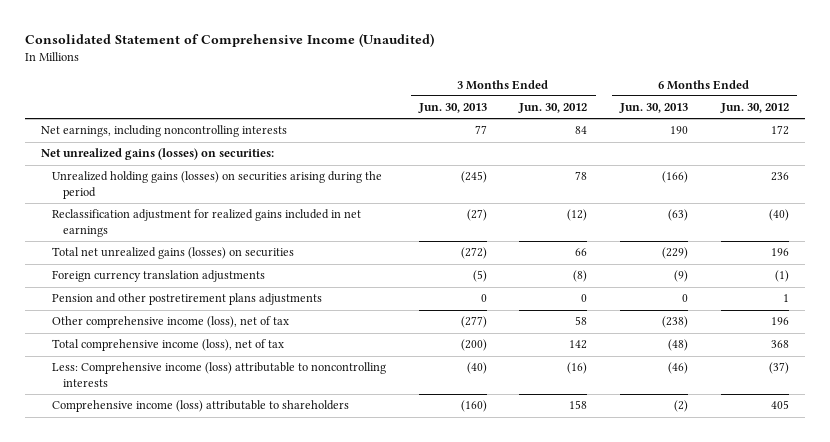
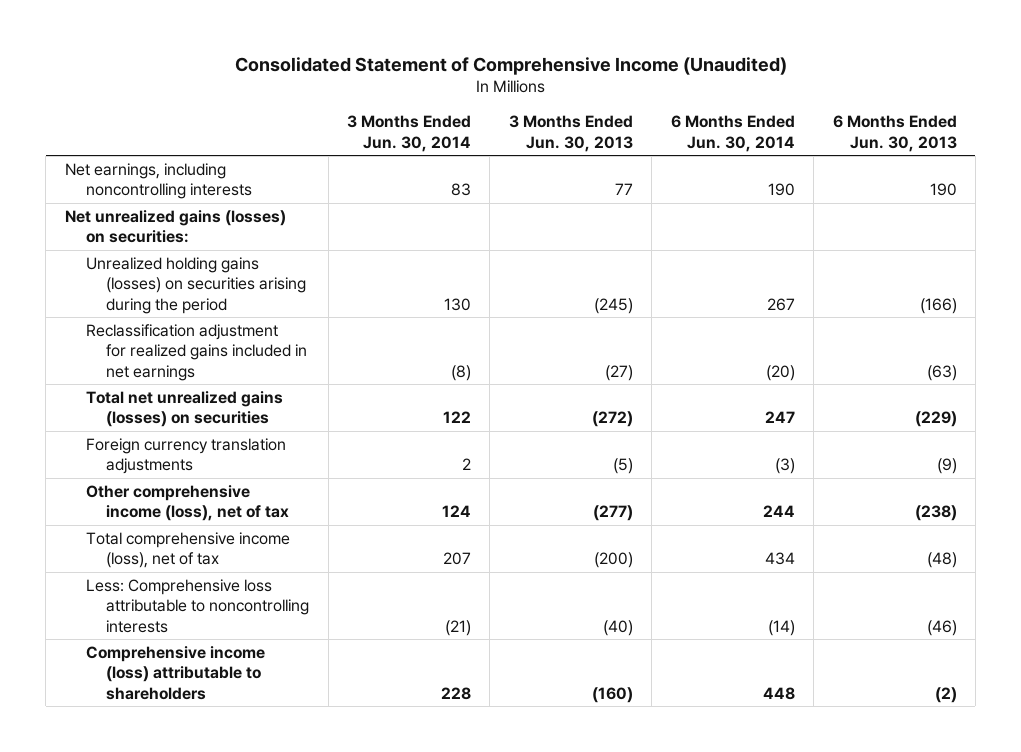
- | 3 Months Ended Jun. 30, 2013 | 3 Months Ended Jun. 30, 2012 | 6 Months Ended Jun. 30, 2013 | 6 Months Ended Jun. 30, 2012
+ | 3 Months Ended Jun. 30, 2014 | 3 Months Ended Jun. 30, 2013 | 6 Months Ended Jun. 30, 2014 | 6 Months Ended Jun. 30, 2013
- Pension and other postretirement plans adjustments | 0 | 0 | 0 | 1
- Less: Comprehensive income (loss) attributable to noncontrolling interests | (40) | (16) | (46) | (37)
+ Less: Comprehensive loss attributable to noncontrolling interests | (21) | (40) | (14) | (46)

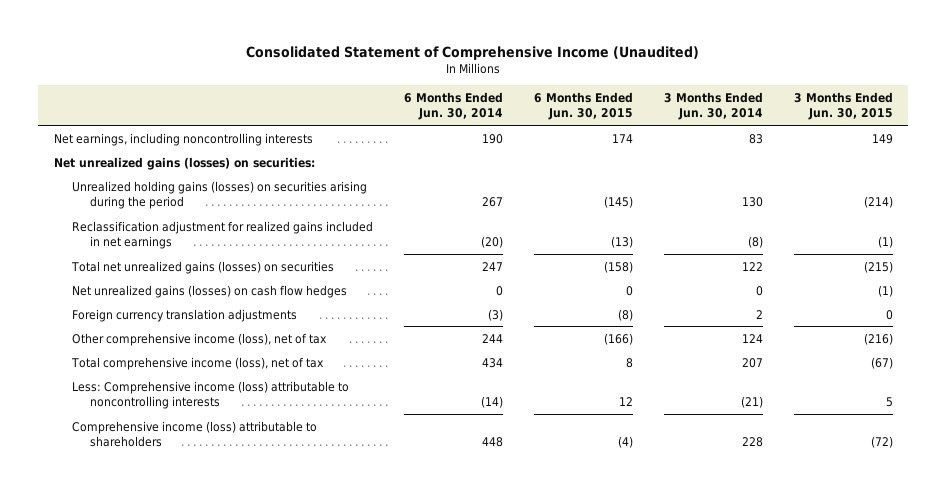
- | 3 Months Ended Jun. 30, 2014 | 3 Months Ended Jun. 30, 2013 | 6 Months Ended Jun. 30, 2014 | 6 Months Ended Jun. 30, 2013
+ | 6 Months Ended Jun. 30, 2014 | 6 Months Ended Jun. 30, 2015 | 3 Months Ended Jun. 30, 2014 | 3 Months Ended Jun. 30, 2015
+ Net unrealized gains (losses) on cash flow hedges | 0 | 0 | 0 | (1)
- Less: Comprehensive loss attributable to noncontrolling interests | (21) | (40) | (14) | (46)
+ Less: Comprehensive income (loss) attributable to noncontrolling interests | (14) | 12 | (21) | 5

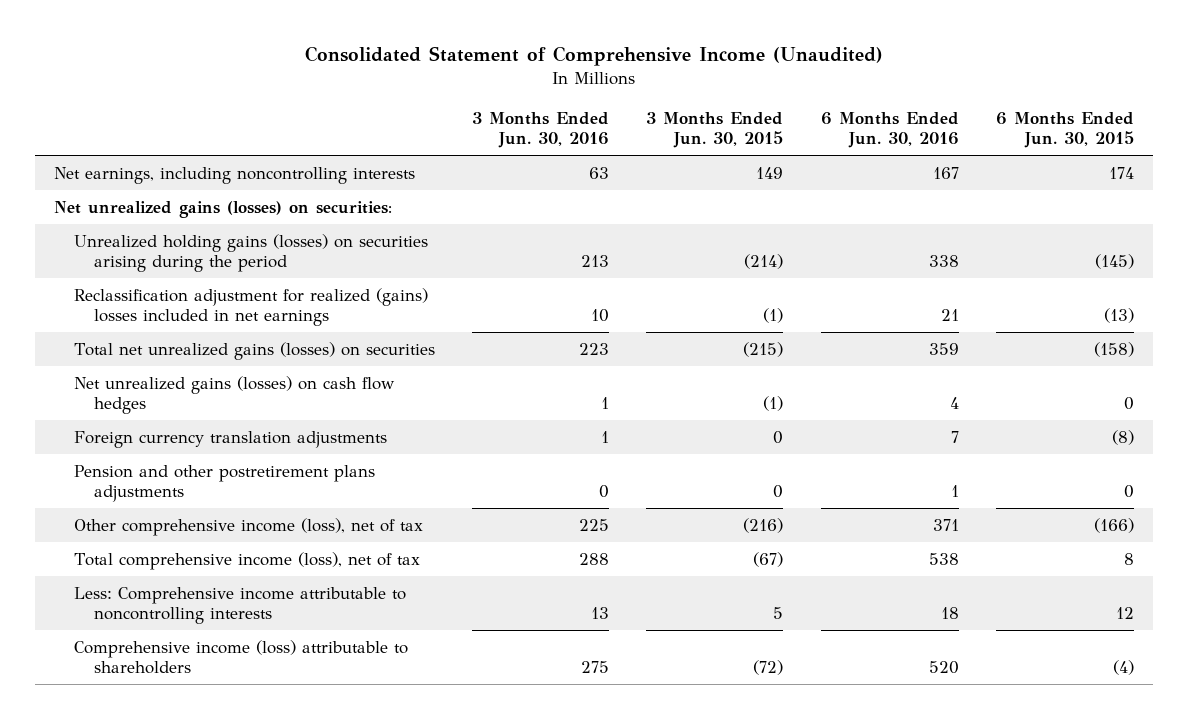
- | 6 Months Ended Jun. 30, 2014 | 6 Months Ended Jun. 30, 2015 | 3 Months Ended Jun. 30, 2014 | 3 Months Ended Jun. 30, 2015
+ | 3 Months Ended Jun. 30, 2016 | 3 Months Ended Jun. 30, 2015 | 6 Months Ended Jun. 30, 2016 | 6 Months Ended Jun. 30, 2015
- Reclassification adjustment for realized gains included in net earnings | (20) | (13) | (8) | (1)
+ Reclassification adjustment for realized (gains) losses included in net earnings | 10 | (1) | 21 | (13)
+ Pension and other postretirement plans adjustments | 0 | 0 | 1 | 0
- Less: Comprehensive income (loss) attributable to noncontrolling interests | (14) | 12 | (21) | 5
+ Less: Comprehensive income attributable to noncontrolling interests | 13 | 5 | 18 | 12

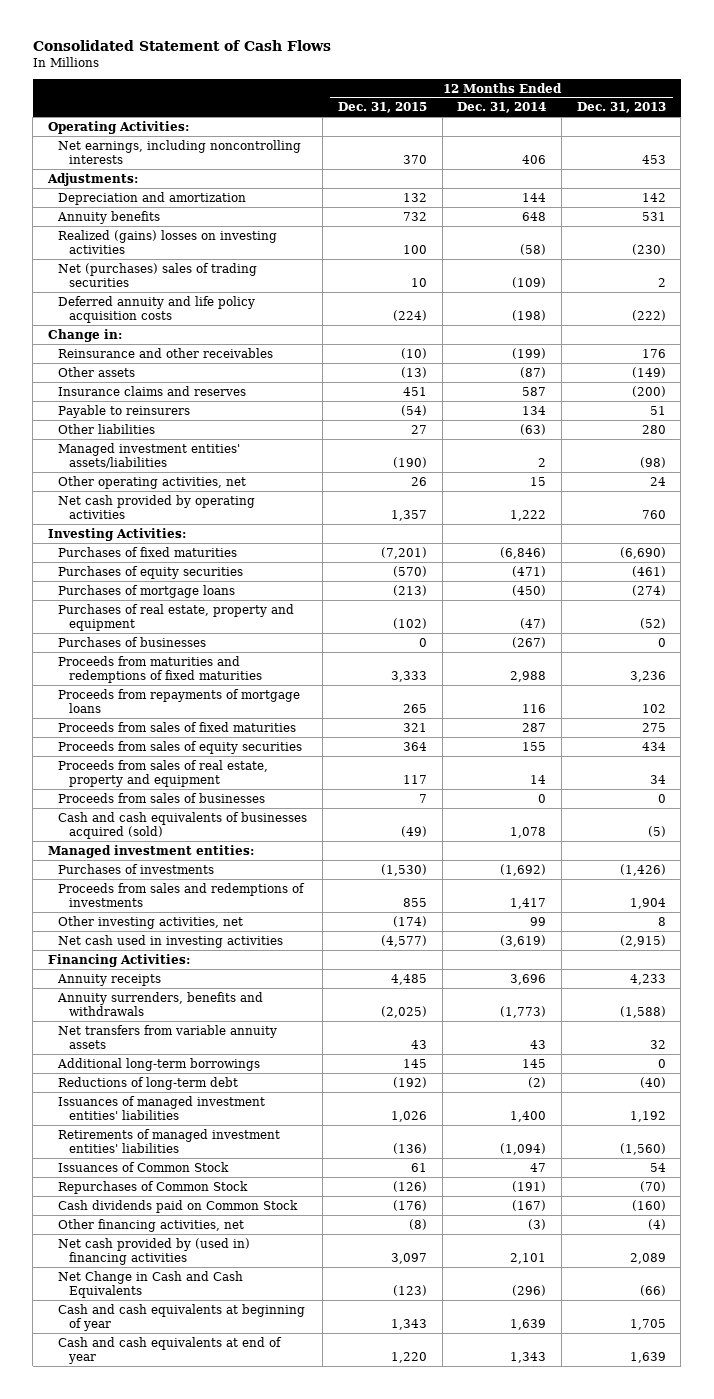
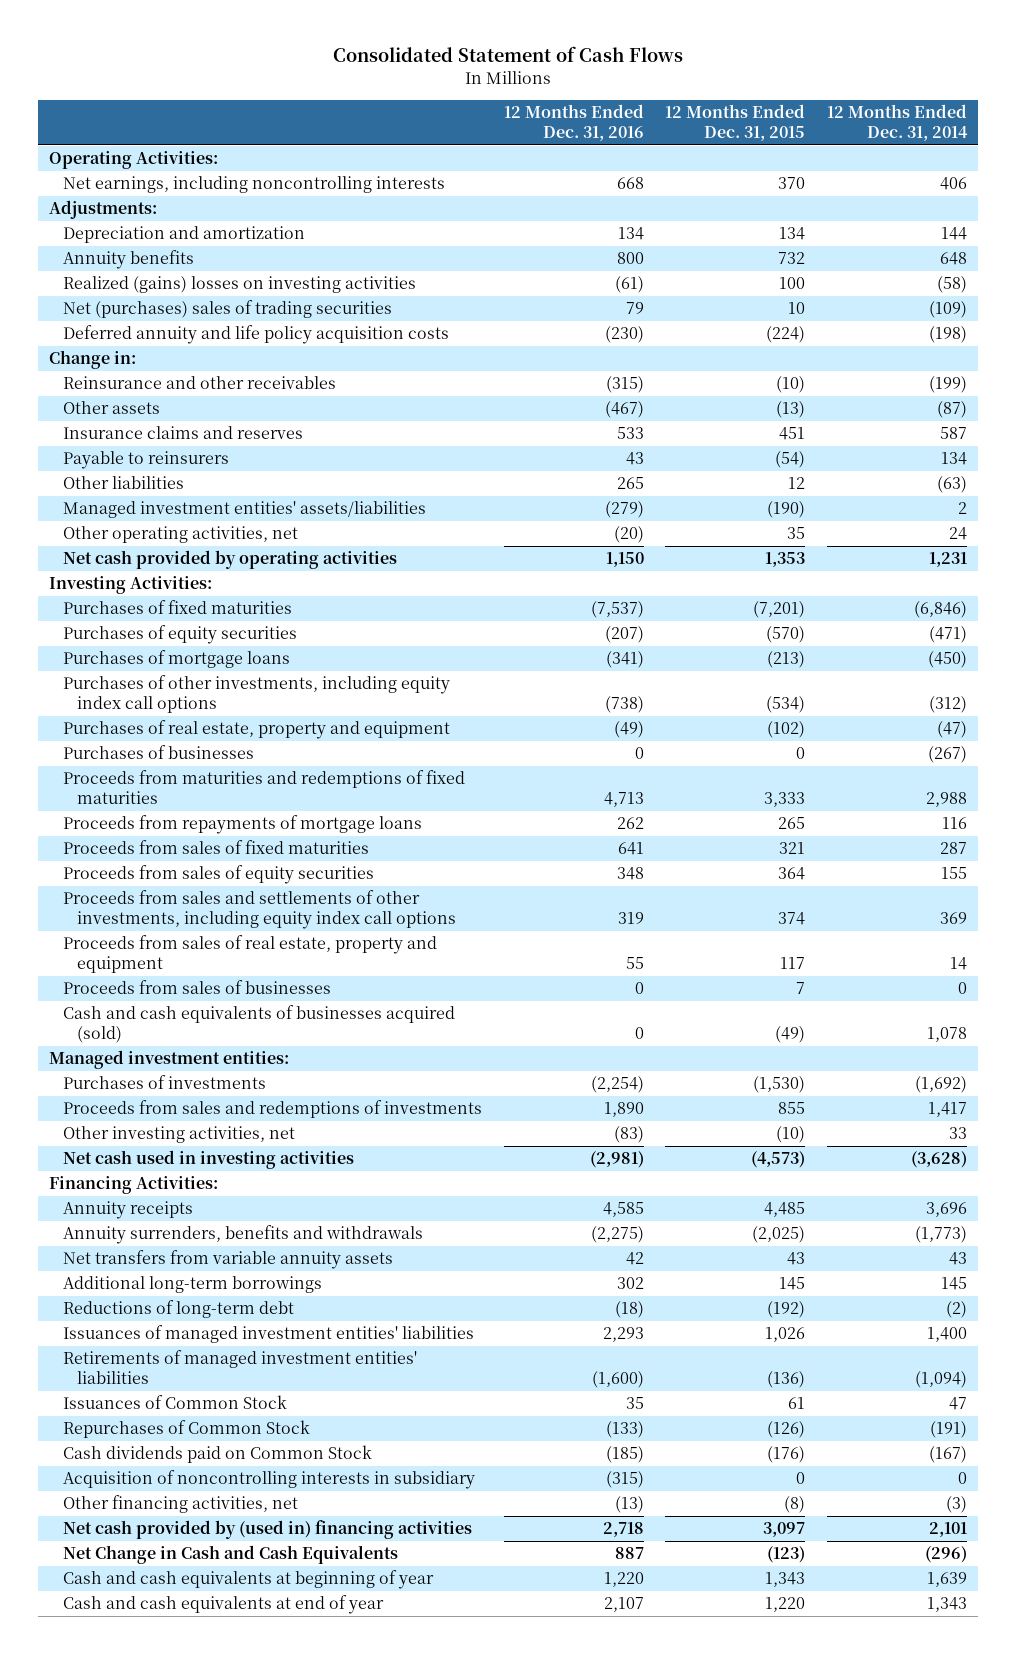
- | 12 Months Ended Dec. 31, 2015 | 12 Months Ended Dec. 31, 2014 | 12 Months Ended Dec. 31, 2013
+ | 12 Months Ended Dec. 31, 2016 | 12 Months Ended Dec. 31, 2015 | 12 Months Ended Dec. 31, 2014
- Depreciation and amortization | 132 | 144 | 142
+ Depreciation and amortization | 134 | 134 | 144
- Other liabilities | 27 | (63) | 280
+ Other liabilities | 265 | 12 | (63)
- Other operating activities, net | 26 | 15 | 24
- Net cash provided by operating activities | 1,357 | 1,222 | 760
+ Other operating activities, net | (20) | 35 | 24
+ Net cash provided by operating activities | 1,150 | 1,353 | 1,231
+ Purchases of other investments, including equity index call options | (738) | (534) | (312)
+ Proceeds from sales and settlements of other investments, including equity index call options | 319 | 374 | 369
- Other investing activities, net | (174) | 99 | 8
- Net cash used in investing activities | (4,577) | (3,619) | (2,915)
+ Other investing activities, net | (83) | (10) | 33
+ Net cash used in investing activities | (2,981) | (4,573) | (3,628)
+ Acquisition of noncontrolling interests in subsidiary | (315) | 0 | 0

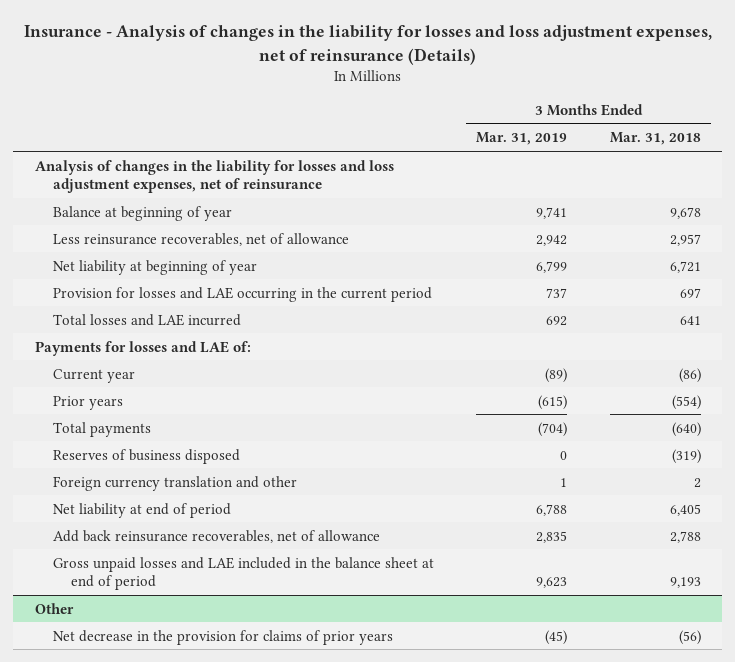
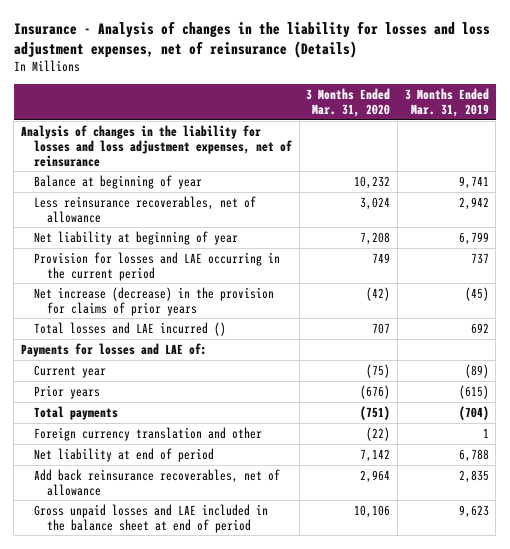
- | 3 Months Ended Mar. 31, 2019 | 3 Months Ended Mar. 31, 2018
+ | 3 Months Ended Mar. 31, 2020 | 3 Months Ended Mar. 31, 2019
- Total losses and LAE incurred | 692 | 641
+ Net increase (decrease) in the provision for claims of prior years | (42) | (45)
+ Total losses and LAE incurred () | 707 | 692
- Reserves of business disposed | 0 | (319)
- Other
- Net decrease in the provision for claims of prior years | (45) | (56)

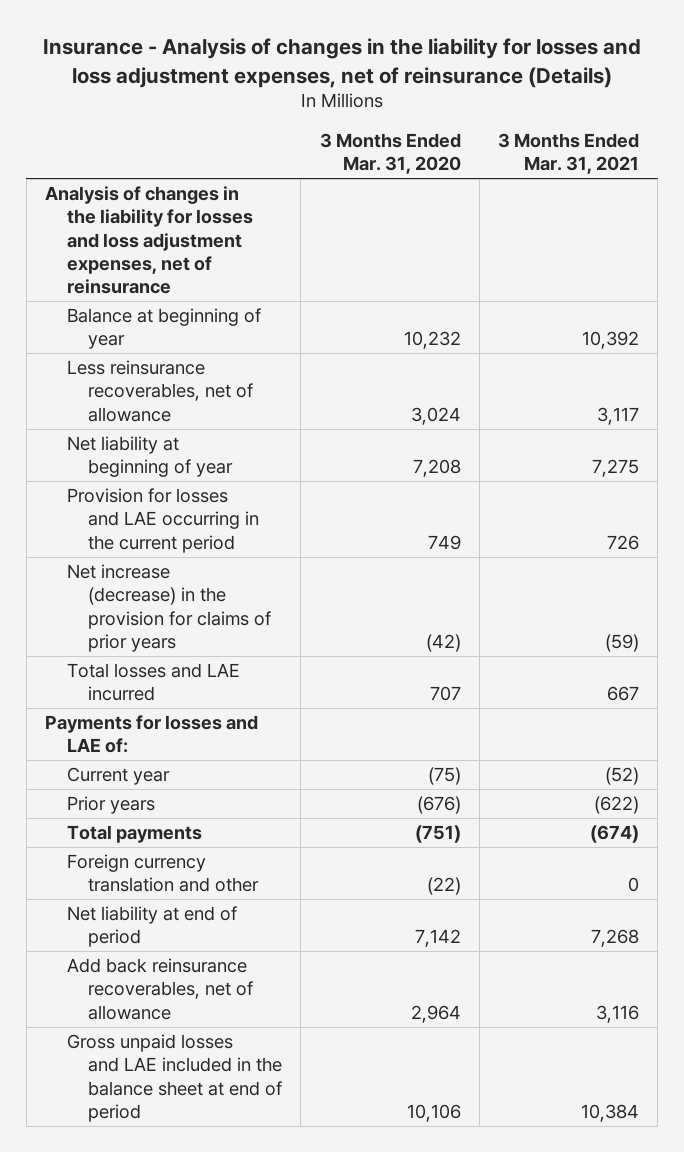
- | 3 Months Ended Mar. 31, 2020 | 3 Months Ended Mar. 31, 2019
+ | 3 Months Ended Mar. 31, 2020 | 3 Months Ended Mar. 31, 2021
- Total losses and LAE incurred () | 707 | 692
+ Total losses and LAE incurred | 707 | 667

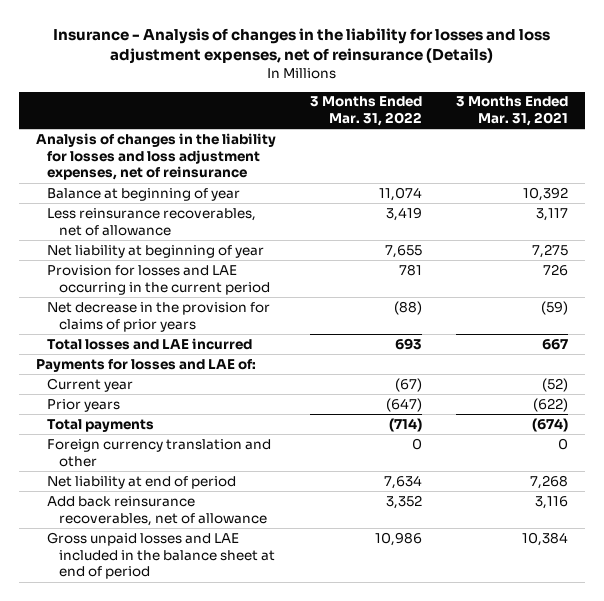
- | 3 Months Ended Mar. 31, 2020 | 3 Months Ended Mar. 31, 2021
+ | 3 Months Ended Mar. 31, 2022 | 3 Months Ended Mar. 31, 2021
- Net increase (decrease) in the provision for claims of prior years | (42) | (59)
+ Net decrease in the provision for claims of prior years | (88) | (59)

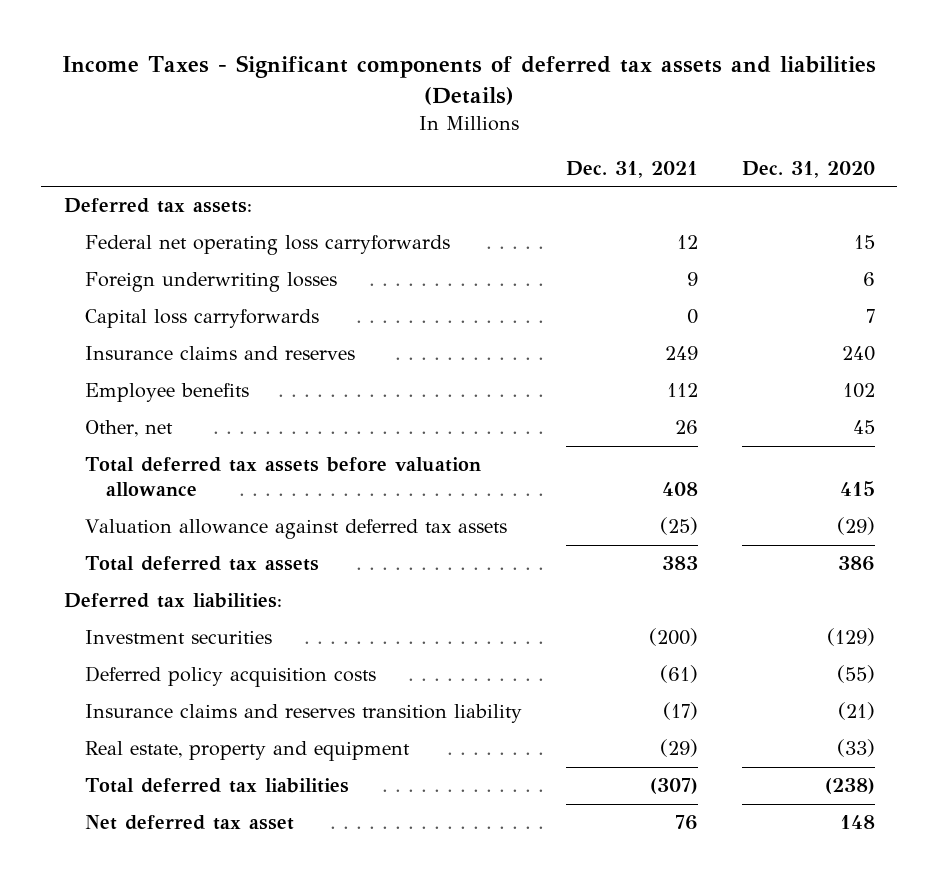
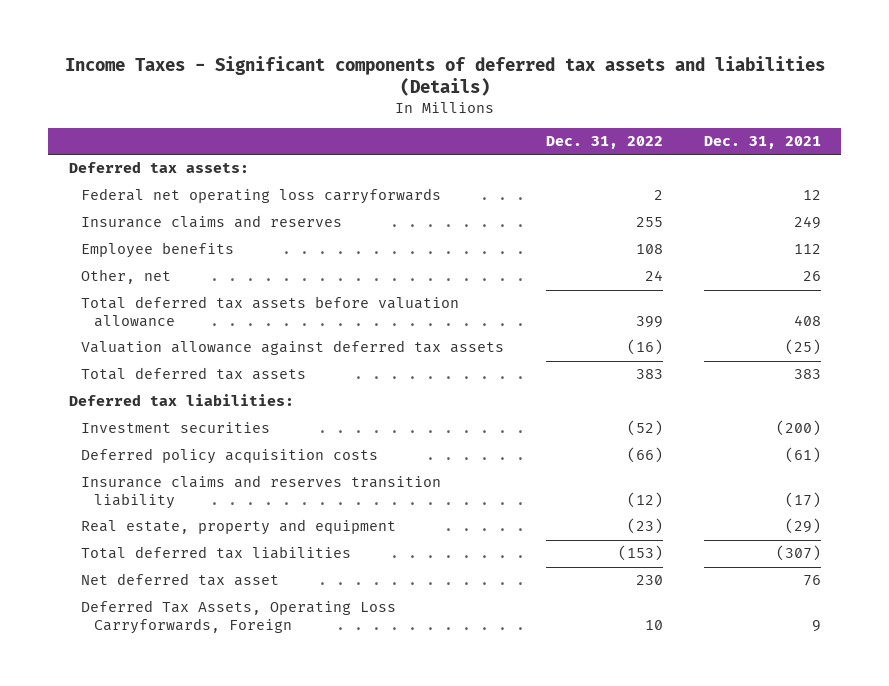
- | Dec. 31, 2021 | Dec. 31, 2020
+ | Dec. 31, 2022 | Dec. 31, 2021
- Foreign underwriting losses | 9 | 6
- Capital loss carryforwards | 0 | 7
+ Deferred Tax Assets, Operating Loss Carryforwards, Foreign | 10 | 9

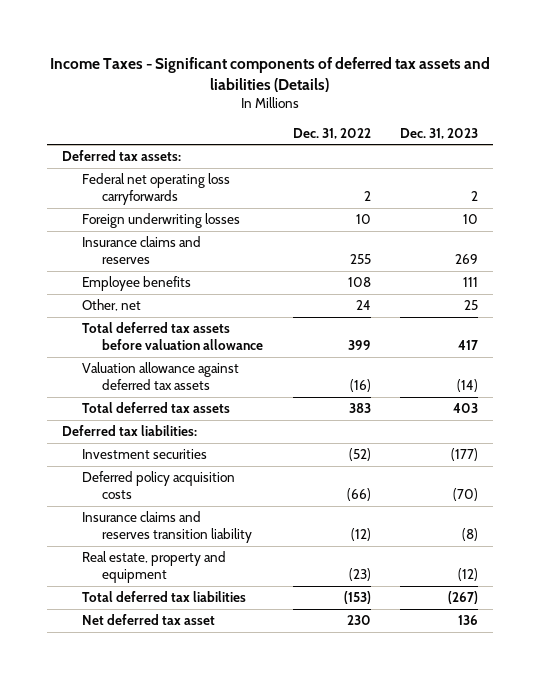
- | Dec. 31, 2022 | Dec. 31, 2021
+ | Dec. 31, 2022 | Dec. 31, 2023
+ Foreign underwriting losses | 10 | 10
- Deferred Tax Assets, Operating Loss Carryforwards, Foreign | 10 | 9

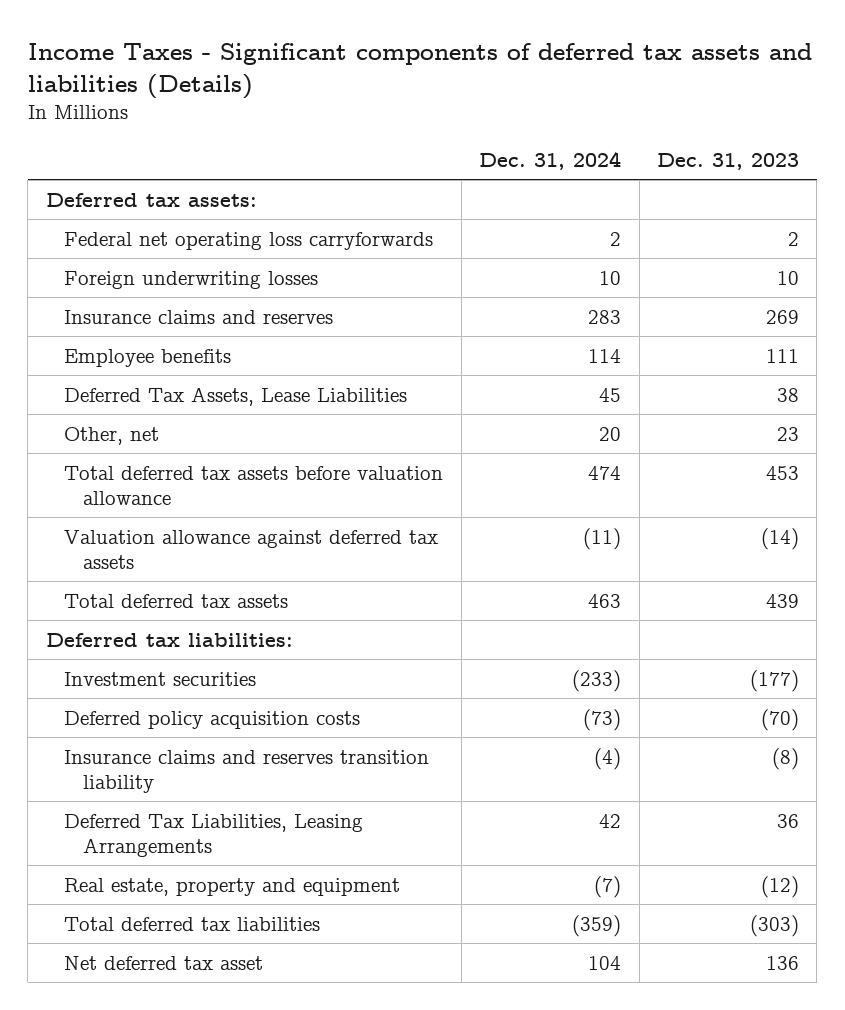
- | Dec. 31, 2022 | Dec. 31, 2023
+ | Dec. 31, 2024 | Dec. 31, 2023
- Other, net | 24 | 25
- Total deferred tax assets before valuation allowance | 399 | 417
+ Deferred Tax Assets, Lease Liabilities | 45 | 38
+ Other, net | 20 | 23
+ Total deferred tax assets before valuation allowance | 474 | 453
- Total deferred tax assets | 383 | 403
+ Total deferred tax assets | 463 | 439
+ Deferred Tax Liabilities, Leasing Arrangements | 42 | 36
- Total deferred tax liabilities | (153) | (267)
+ Total deferred tax liabilities | (359) | (303)

